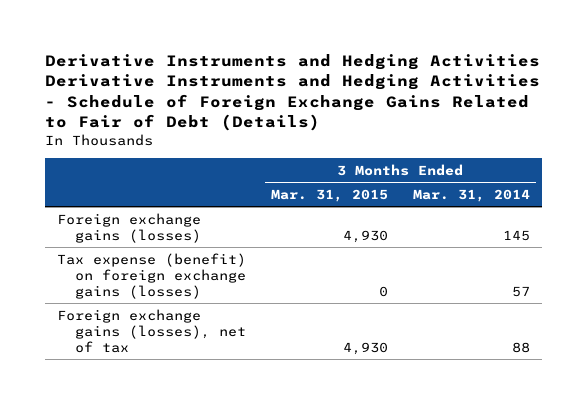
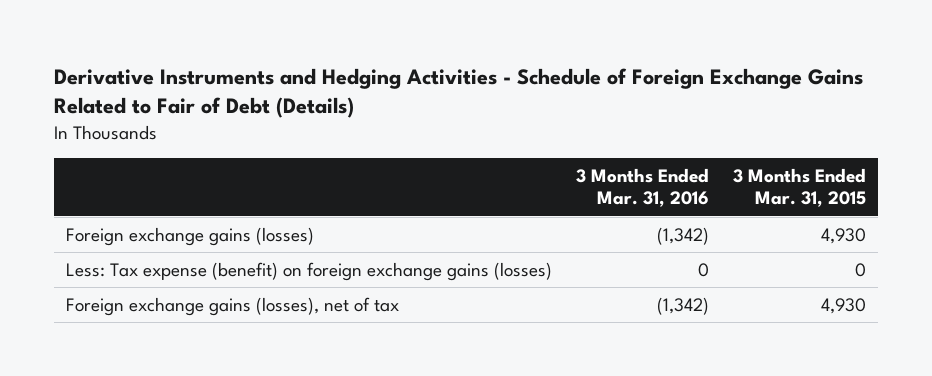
- Derivative Instruments and Hedging Activities Derivative Instruments and Hedging Activities - Schedule of Foreign Exchange Gains Related to Fair of Debt (Details)
+ Derivative Instruments and Hedging Activities - Schedule of Foreign Exchange Gains Related to Fair of Debt (Details)
- | 3 Months Ended Mar. 31, 2015 | 3 Months Ended Mar. 31, 2014
+ | 3 Months Ended Mar. 31, 2016 | 3 Months Ended Mar. 31, 2015
- Tax expense (benefit) on foreign exchange gains (losses) | 0 | 57
+ Less: Tax expense (benefit) on foreign exchange gains (losses) | 0 | 0

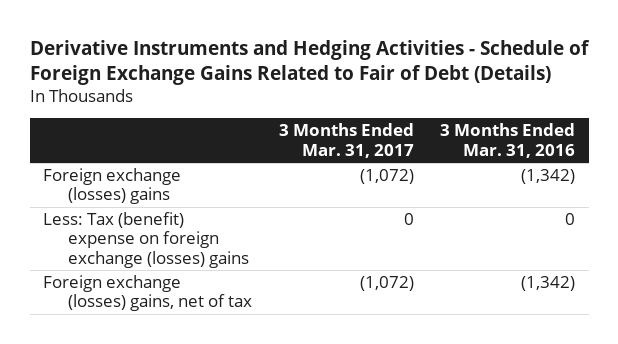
- | 3 Months Ended Mar. 31, 2016 | 3 Months Ended Mar. 31, 2015
+ | 3 Months Ended Mar. 31, 2017 | 3 Months Ended Mar. 31, 2016
- Foreign exchange gains (losses) | (1,342) | 4,930
- Less: Tax expense (benefit) on foreign exchange gains (losses) | 0 | 0
- Foreign exchange gains (losses), net of tax | (1,342) | 4,930
+ Foreign exchange (losses) gains | (1,072) | (1,342)
+ Less: Tax (benefit) expense on foreign exchange (losses) gains | 0 | 0
+ Foreign exchange (losses) gains, net of tax | (1,072) | (1,342)

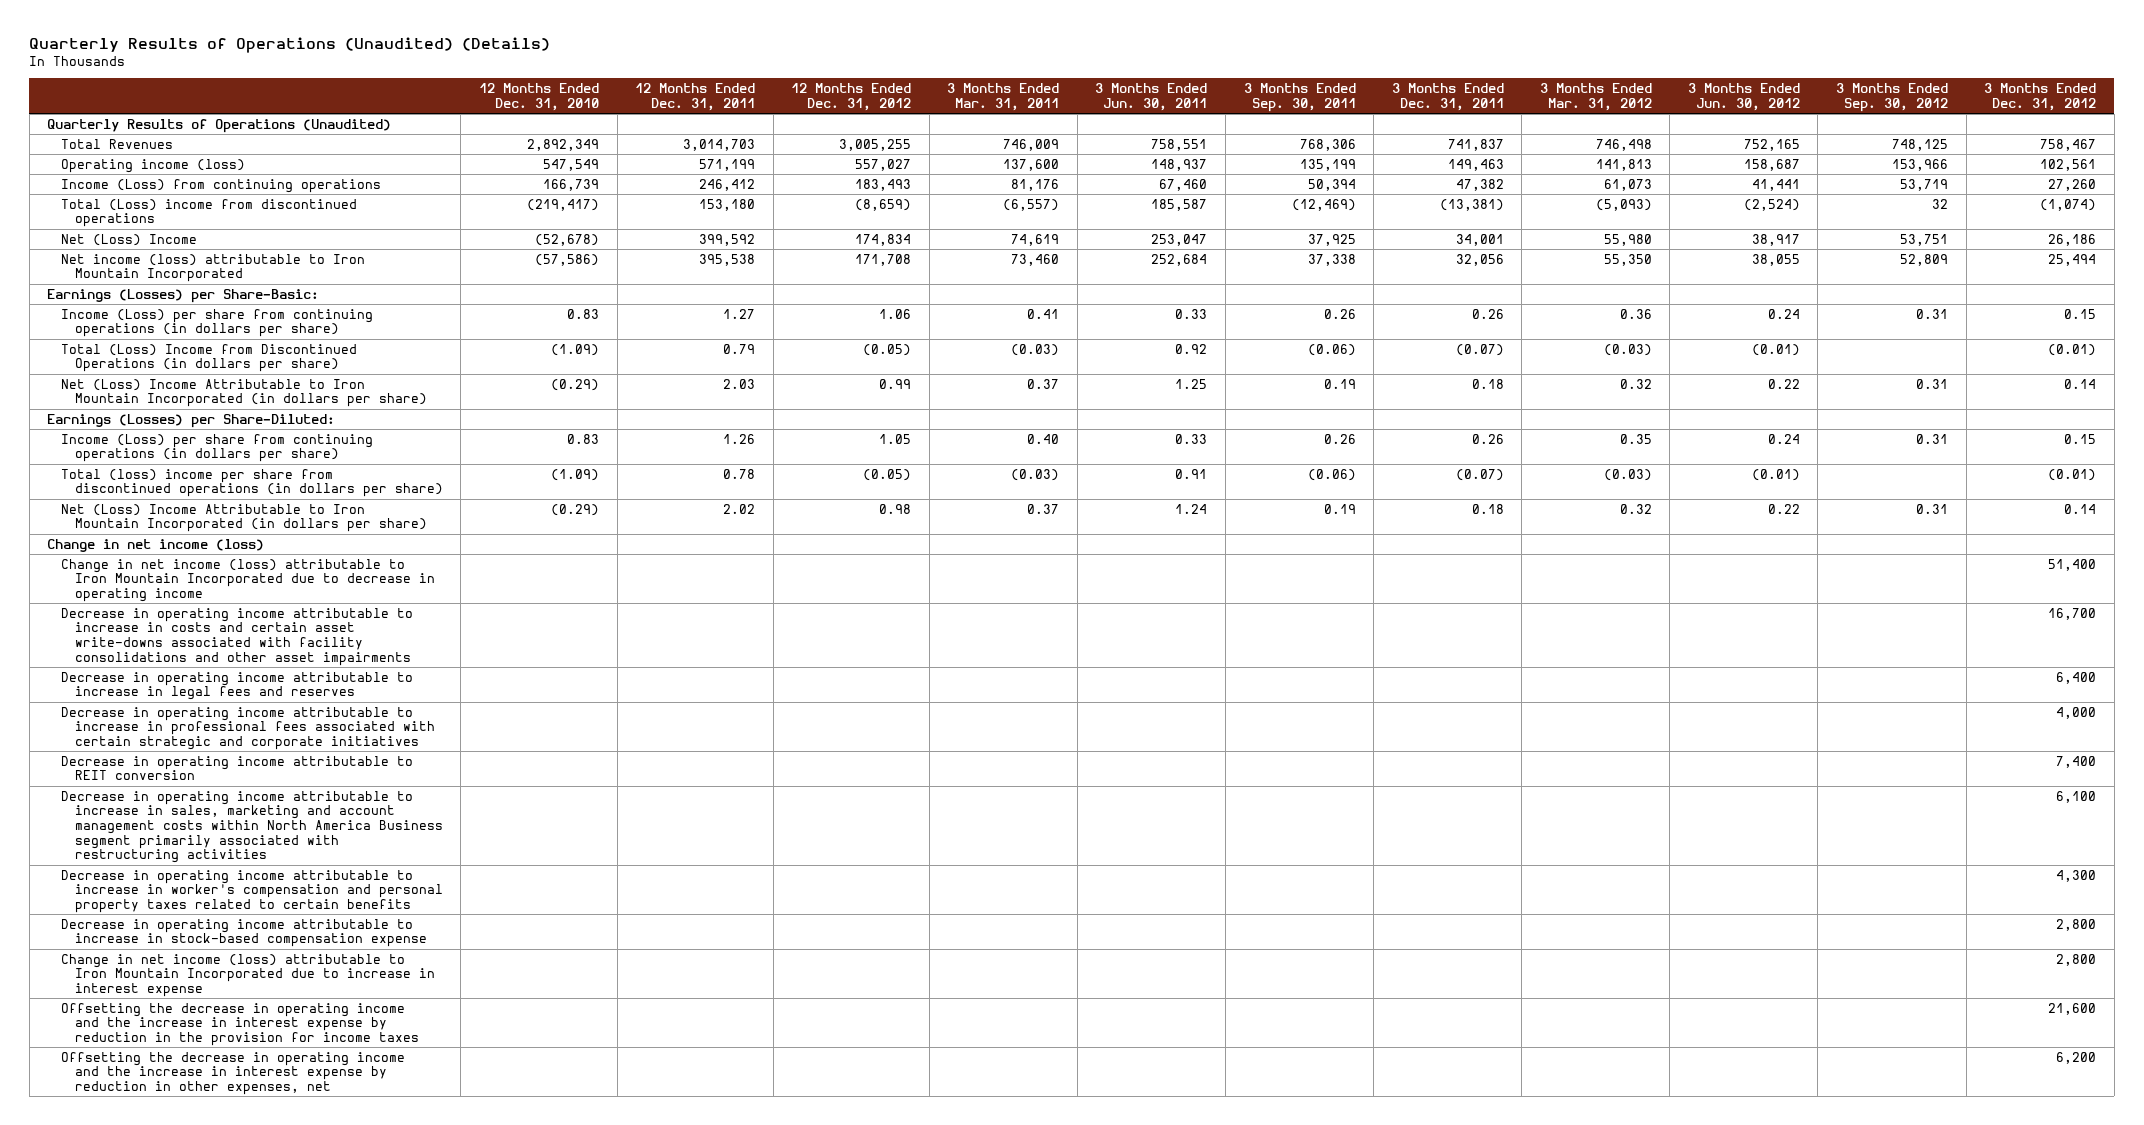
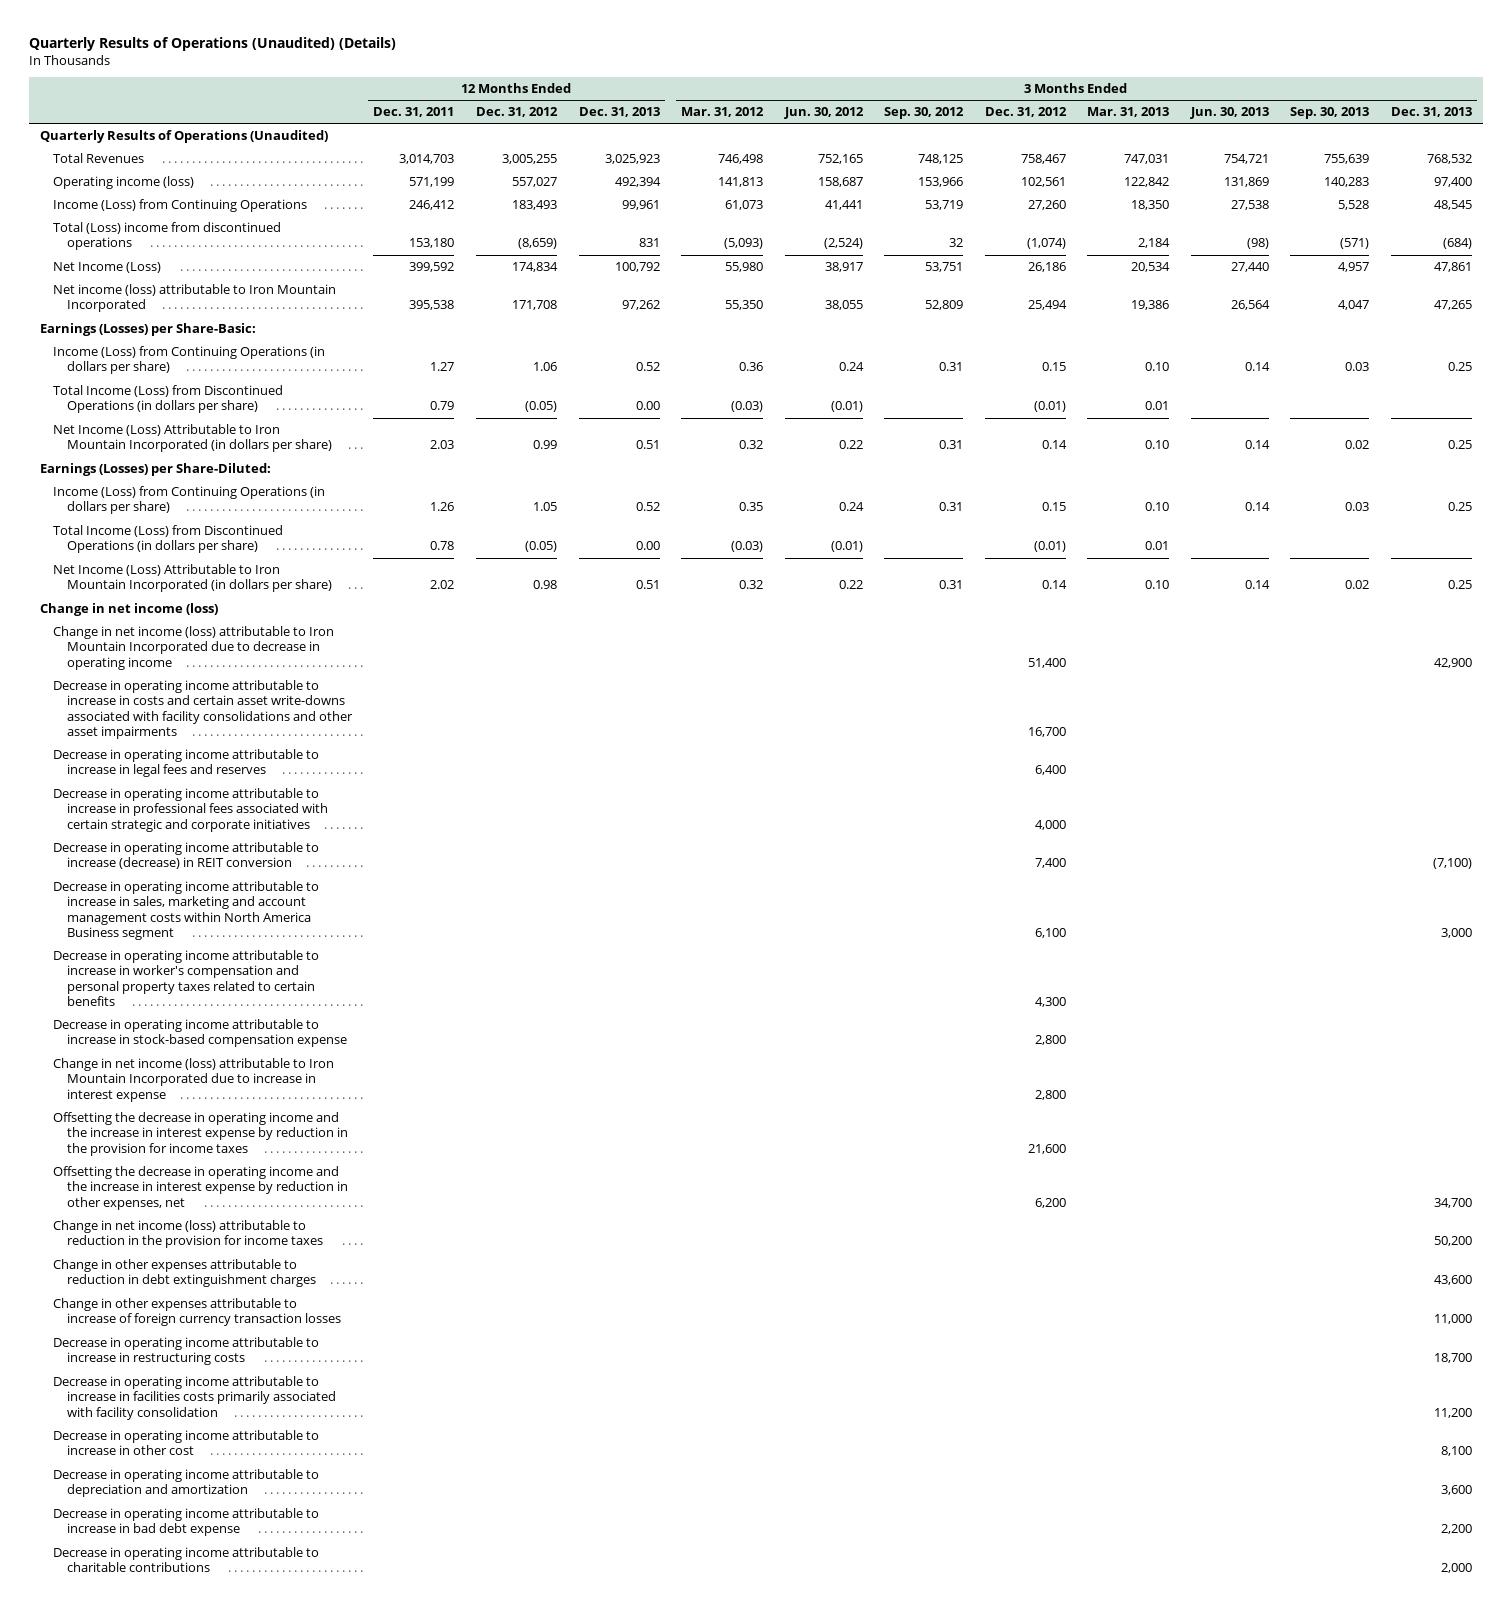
- | 12 Months Ended Dec. 31, 2010 | 12 Months Ended Dec. 31, 2011 | 12 Months Ended Dec. 31, 2012 | 3 Months Ended Mar. 31, 2011 | 3 Months Ended Jun. 30, 2011 | 3 Months Ended Sep. 30, 2011 | 3 Months Ended Dec. 31, 2011 | 3 Months Ended Mar. 31, 2012 | 3 Months Ended Jun. 30, 2012 | 3 Months Ended Sep. 30, 2012 | 3 Months Ended Dec. 31, 2012
+ | 12 Months Ended Dec. 31, 2011 | 12 Months Ended Dec. 31, 2012 | 12 Months Ended Dec. 31, 2013 | 3 Months Ended Mar. 31, 2012 | 3 Months Ended Jun. 30, 2012 | 3 Months Ended Sep. 30, 2012 | 3 Months Ended Dec. 31, 2012 | 3 Months Ended Mar. 31, 2013 | 3 Months Ended Jun. 30, 2013 | 3 Months Ended Sep. 30, 2013 | 3 Months Ended Dec. 31, 2013
- Income (Loss) from continuing operations | 166,739 | 246,412 | 183,493 | 81,176 | 67,460 | 50,394 | 47,382 | 61,073 | 41,441 | 53,719 | 27,260
+ Income (Loss) from Continuing Operations | 246,412 | 183,493 | 99,961 | 61,073 | 41,441 | 53,719 | 27,260 | 18,350 | 27,538 | 5,528 | 48,545
- Net (Loss) Income | (52,678) | 399,592 | 174,834 | 74,619 | 253,047 | 37,925 | 34,001 | 55,980 | 38,917 | 53,751 | 26,186
+ Net Income (Loss) | 399,592 | 174,834 | 100,792 | 55,980 | 38,917 | 53,751 | 26,186 | 20,534 | 27,440 | 4,957 | 47,861
- Income (Loss) per share from continuing operations (in dollars per share) | 0.83 | 1.27 | 1.06 | 0.41 | 0.33 | 0.26 | 0.26 | 0.36 | 0.24 | 0.31 | 0.15
- Total (Loss) Income from Discontinued Operations (in dollars per share) | (1.09) | 0.79 | (0.05) | (0.03) | 0.92 | (0.06) | (0.07) | (0.03) | (0.01) | | (0.01)
- Net (Loss) Income Attributable to Iron Mountain Incorporated (in dollars per share) | (0.29) | 2.03 | 0.99 | 0.37 | 1.25 | 0.19 | 0.18 | 0.32 | 0.22 | 0.31 | 0.14
+ Income (Loss) from Continuing Operations (in dollars per share) | 1.27 | 1.06 | 0.52 | 0.36 | 0.24 | 0.31 | 0.15 | 0.10 | 0.14 | 0.03 | 0.25
+ Total Income (Loss) from Discontinued Operations (in dollars per share) | 0.79 | (0.05) | 0.00 | (0.03) | (0.01) | | (0.01) | 0.01 | | |
+ Net Income (Loss) Attributable to Iron Mountain Incorporated (in dollars per share) | 2.03 | 0.99 | 0.51 | 0.32 | 0.22 | 0.31 | 0.14 | 0.10 | 0.14 | 0.02 | 0.25
- Income (Loss) per share from continuing operations (in dollars per share) | 0.83 | 1.26 | 1.05 | 0.40 | 0.33 | 0.26 | 0.26 | 0.35 | 0.24 | 0.31 | 0.15
- Total (loss) income per share from discontinued operations (in dollars per share) | (1.09) | 0.78 | (0.05) | (0.03) | 0.91 | (0.06) | (0.07) | (0.03) | (0.01) | | (0.01)
- Net (Loss) Income Attributable to Iron Mountain Incorporated (in dollars per share) | (0.29) | 2.02 | 0.98 | 0.37 | 1.24 | 0.19 | 0.18 | 0.32 | 0.22 | 0.31 | 0.14
+ Income (Loss) from Continuing Operations (in dollars per share) | 1.26 | 1.05 | 0.52 | 0.35 | 0.24 | 0.31 | 0.15 | 0.10 | 0.14 | 0.03 | 0.25
+ Total Income (Loss) from Discontinued Operations (in dollars per share) | 0.78 | (0.05) | 0.00 | (0.03) | (0.01) | | (0.01) | 0.01 | | |
+ Net Income (Loss) Attributable to Iron Mountain Incorporated (in dollars per share) | 2.02 | 0.98 | 0.51 | 0.32 | 0.22 | 0.31 | 0.14 | 0.10 | 0.14 | 0.02 | 0.25
- Decrease in operating income attributable to REIT conversion | | | | | | | | | | | 7,400
- Decrease in operating income attributable to increase in sales, marketing and account management costs within North America Business segment primarily associated with restructuring activities | | | | | | | | | | | 6,100
+ Decrease in operating income attributable to increase (decrease) in REIT conversion | | | | | | | 7,400 | | | | (7,100)
+ Decrease in operating income attributable to increase in sales, marketing and account management costs within North America Business segment | | | | | | | 6,100 | | | | 3,000
+ Change in net income (loss) attributable to reduction in the provision for income taxes | | | | | | | | | | | 50,200
+ Change in other expenses attributable to reduction in debt extinguishment charges | | | | | | | | | | | 43,600
+ Change in other expenses attributable to increase of foreign currency transaction losses | | | | | | | | | | | 11,000
+ Decrease in operating income attributable to increase in restructuring costs | | | | | | | | | | | 18,700
+ Decrease in operating income attributable to increase in facilities costs primarily associated with facility consolidation | | | | | | | | | | | 11,200
+ Decrease in operating income attributable to increase in other cost | | | | | | | | | | | 8,100
+ Decrease in operating income attributable to depreciation and amortization | | | | | | | | | | | 3,600
+ Decrease in operating income attributable to increase in bad debt expense | | | | | | | | | | | 2,200
+ Decrease in operating income attributable to charitable contributions | | | | | | | | | | | 2,000

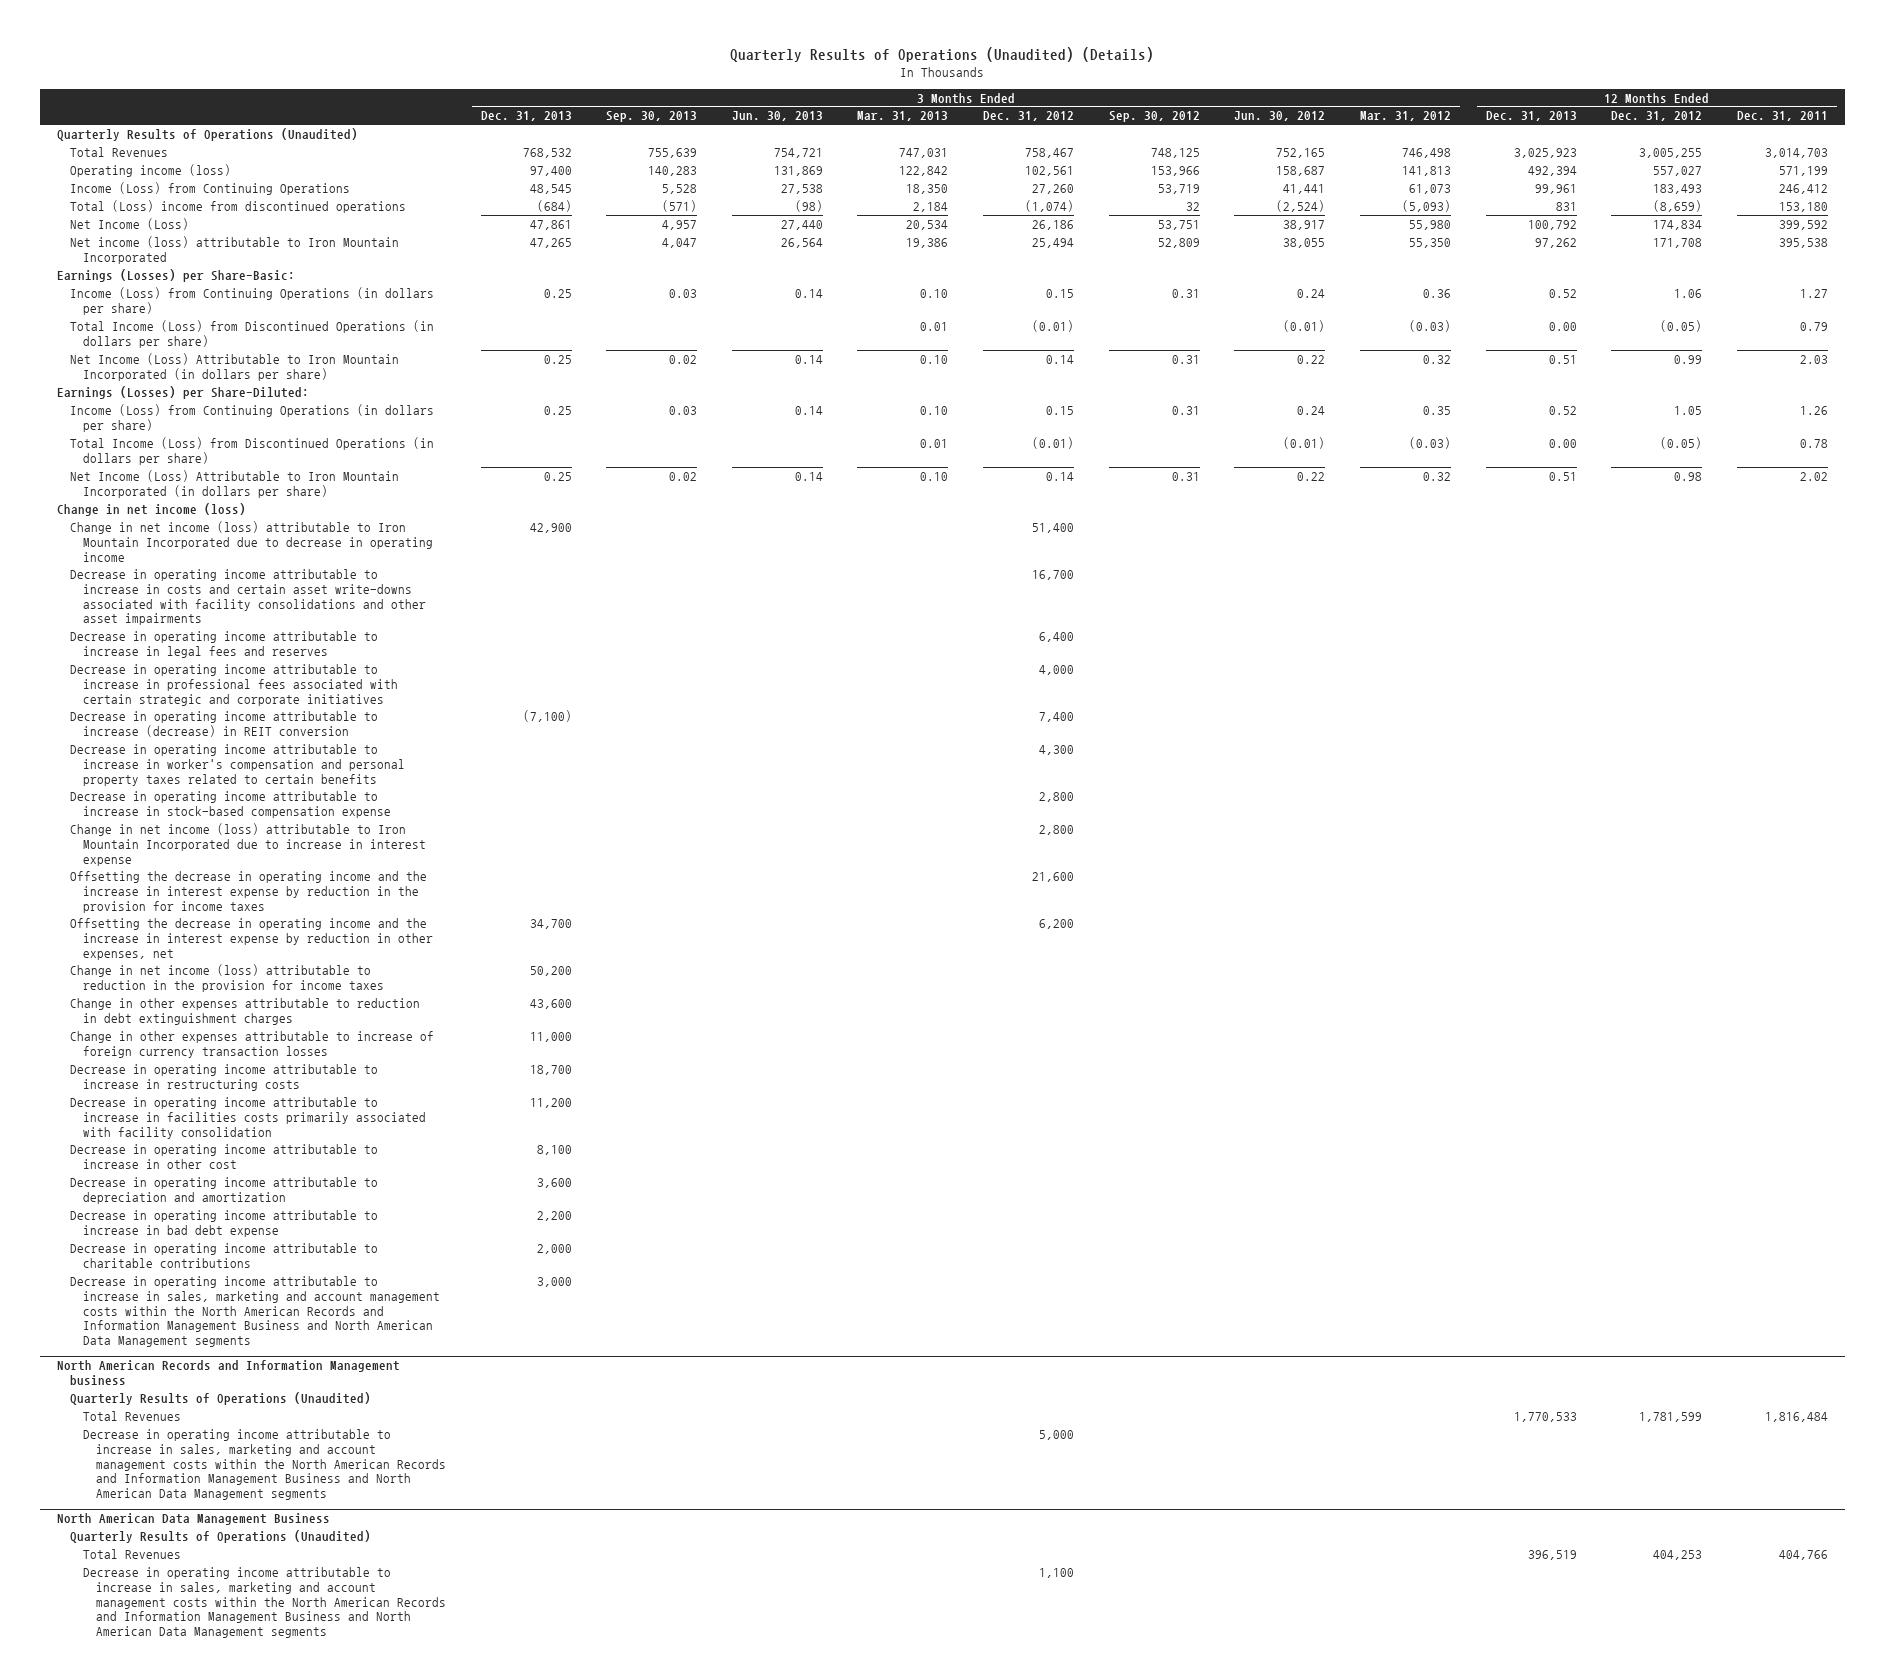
- | 12 Months Ended Dec. 31, 2011 | 12 Months Ended Dec. 31, 2012 | 12 Months Ended Dec. 31, 2013 | 3 Months Ended Mar. 31, 2012 | 3 Months Ended Jun. 30, 2012 | 3 Months Ended Sep. 30, 2012 | 3 Months Ended Dec. 31, 2012 | 3 Months Ended Mar. 31, 2013 | 3 Months Ended Jun. 30, 2013 | 3 Months Ended Sep. 30, 2013 | 3 Months Ended Dec. 31, 2013
+ | 3 Months Ended Dec. 31, 2013 | 3 Months Ended Sep. 30, 2013 | 3 Months Ended Jun. 30, 2013 | 3 Months Ended Mar. 31, 2013 | 3 Months Ended Dec. 31, 2012 | 3 Months Ended Sep. 30, 2012 | 3 Months Ended Jun. 30, 2012 | 3 Months Ended Mar. 31, 2012 | 12 Months Ended Dec. 31, 2013 | 12 Months Ended Dec. 31, 2012 | 12 Months Ended Dec. 31, 2011
- Decrease in operating income attributable to increase in sales, marketing and account management costs within North America Business segment | | | | | | | 6,100 | | | | 3,000
+ Decrease in operating income attributable to increase in sales, marketing and account management costs within the North American Records and Information Management Business and North American Data Management segments | 3,000 | | | | | | | | | |
+ North American Records and Information Management business
+ Quarterly Results of Operations (Unaudited)
+ Total Revenues | | | | | | | | | 1,770,533 | 1,781,599 | 1,816,484
+ Decrease in operating income attributable to increase in sales, marketing and account management costs within the North American Records and Information Management Business and North American Data Management segments | | | | | 5,000 | | | | | |
+ North American Data Management Business
+ Quarterly Results of Operations (Unaudited)
+ Total Revenues | | | | | | | | | 396,519 | 404,253 | 404,766
+ Decrease in operating income attributable to increase in sales, marketing and account management costs within the North American Records and Information Management Business and North American Data Management segments | | | | | 1,100 | | | | | |

